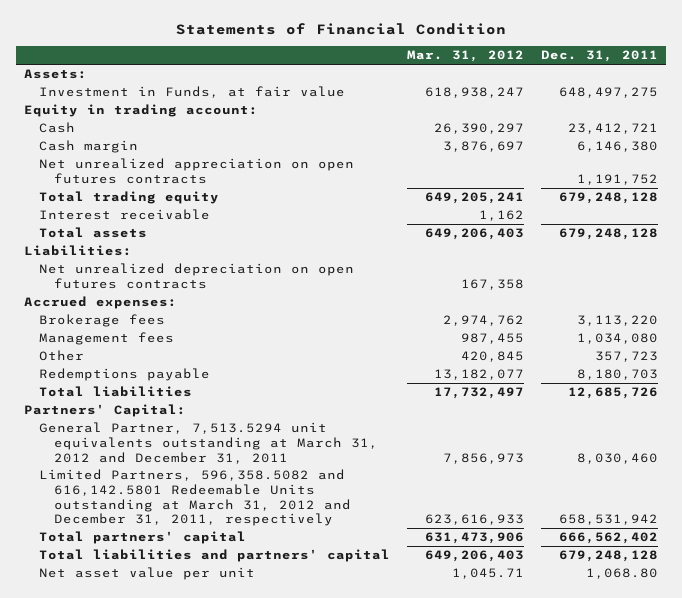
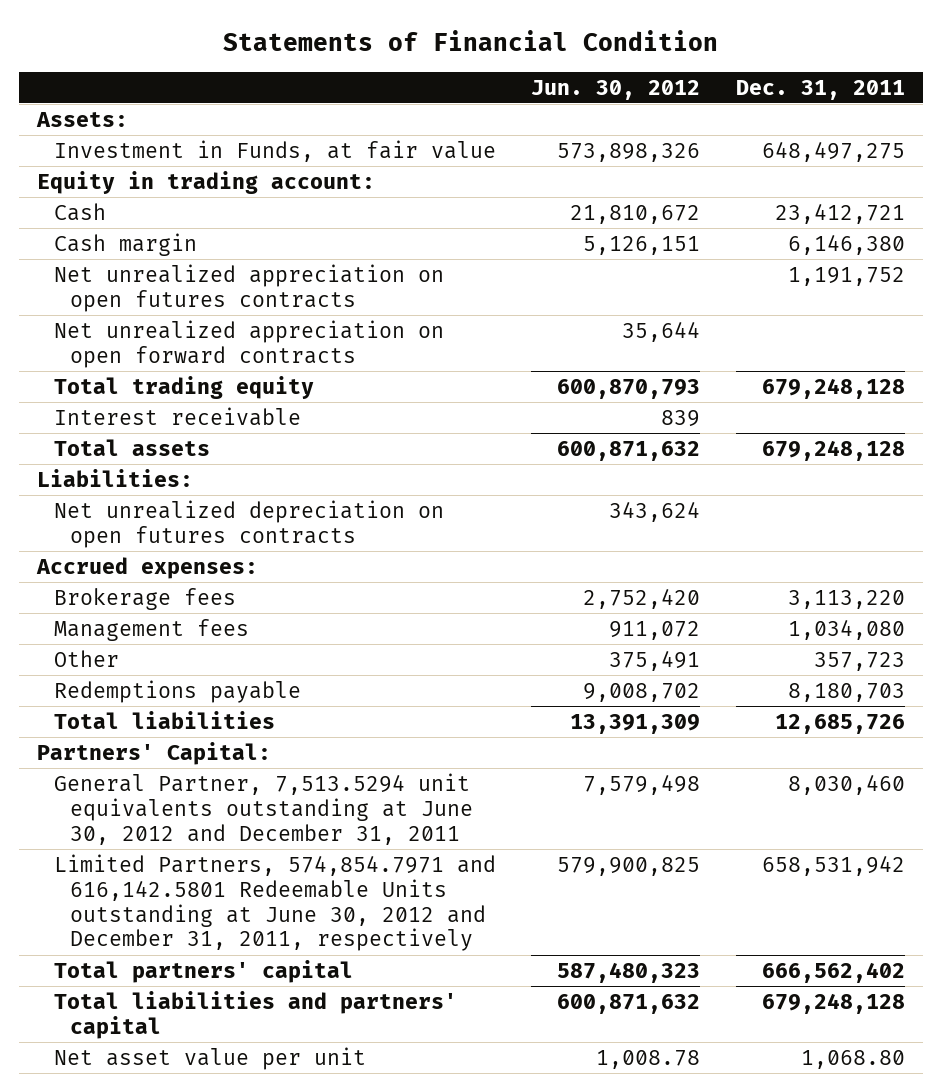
- | Mar. 31, 2012 | Dec. 31, 2011
+ | Jun. 30, 2012 | Dec. 31, 2011
+ Net unrealized appreciation on open forward contracts | 35,644 |
- General Partner, 7,513.5294 unit equivalents outstanding at March 31, 2012 and December 31, 2011 | 7,856,973 | 8,030,460
- Limited Partners, 596,358.5082 and 616,142.5801 Redeemable Units outstanding at March 31, 2012 and December 31, 2011, respectively | 623,616,933 | 658,531,942
+ General Partner, 7,513.5294 unit equivalents outstanding at June 30, 2012 and December 31, 2011 | 7,579,498 | 8,030,460
+ Limited Partners, 574,854.7971 and 616,142.5801 Redeemable Units outstanding at June 30, 2012 and December 31, 2011, respectively | 579,900,825 | 658,531,942

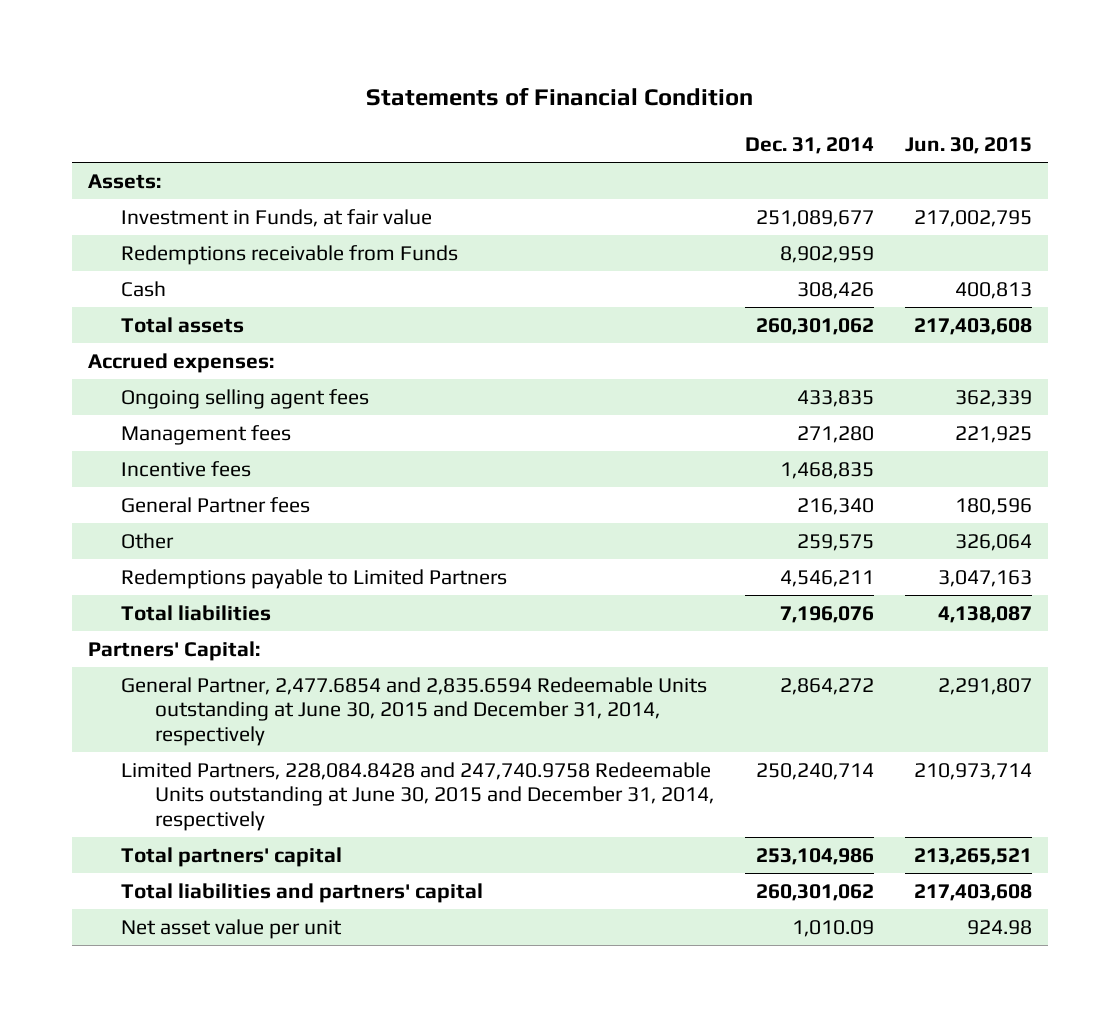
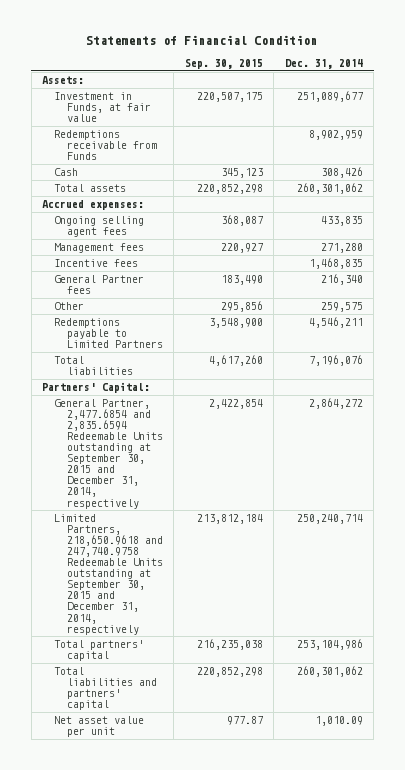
- | Dec. 31, 2014 | Jun. 30, 2015
+ | Sep. 30, 2015 | Dec. 31, 2014
- General Partner, 2,477.6854 and 2,835.6594 Redeemable Units outstanding at June 30, 2015 and December 31, 2014, respectively | 2,864,272 | 2,291,807
- Limited Partners, 228,084.8428 and 247,740.9758 Redeemable Units outstanding at June 30, 2015 and December 31, 2014, respectively | 250,240,714 | 210,973,714
+ General Partner, 2,477.6854 and 2,835.6594 Redeemable Units outstanding at September 30, 2015 and December 31, 2014, respectively | 2,422,854 | 2,864,272
+ Limited Partners, 218,650.9618 and 247,740.9758 Redeemable Units outstanding at September 30, 2015 and December 31, 2014, respectively | 213,812,184 | 250,240,714

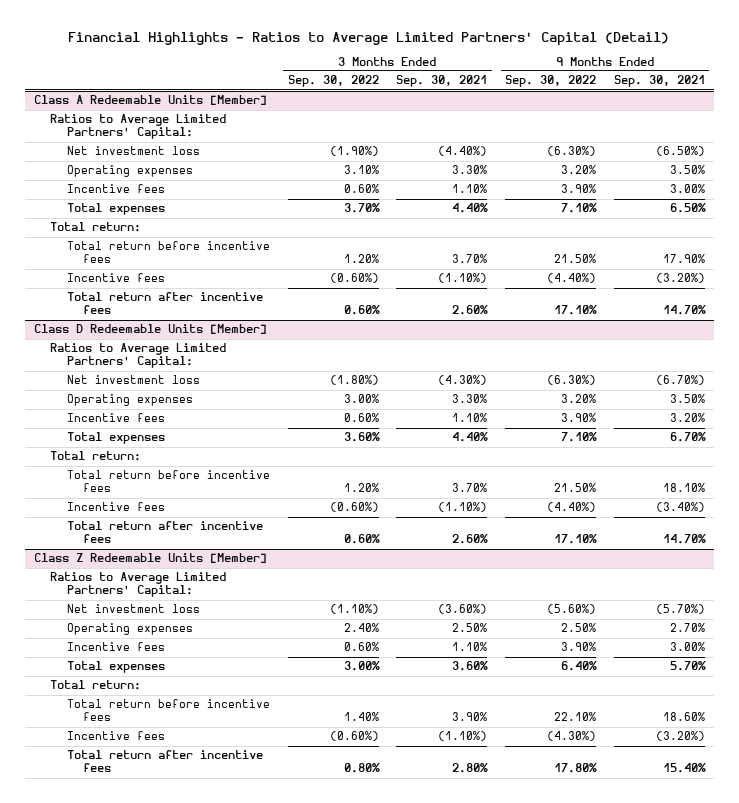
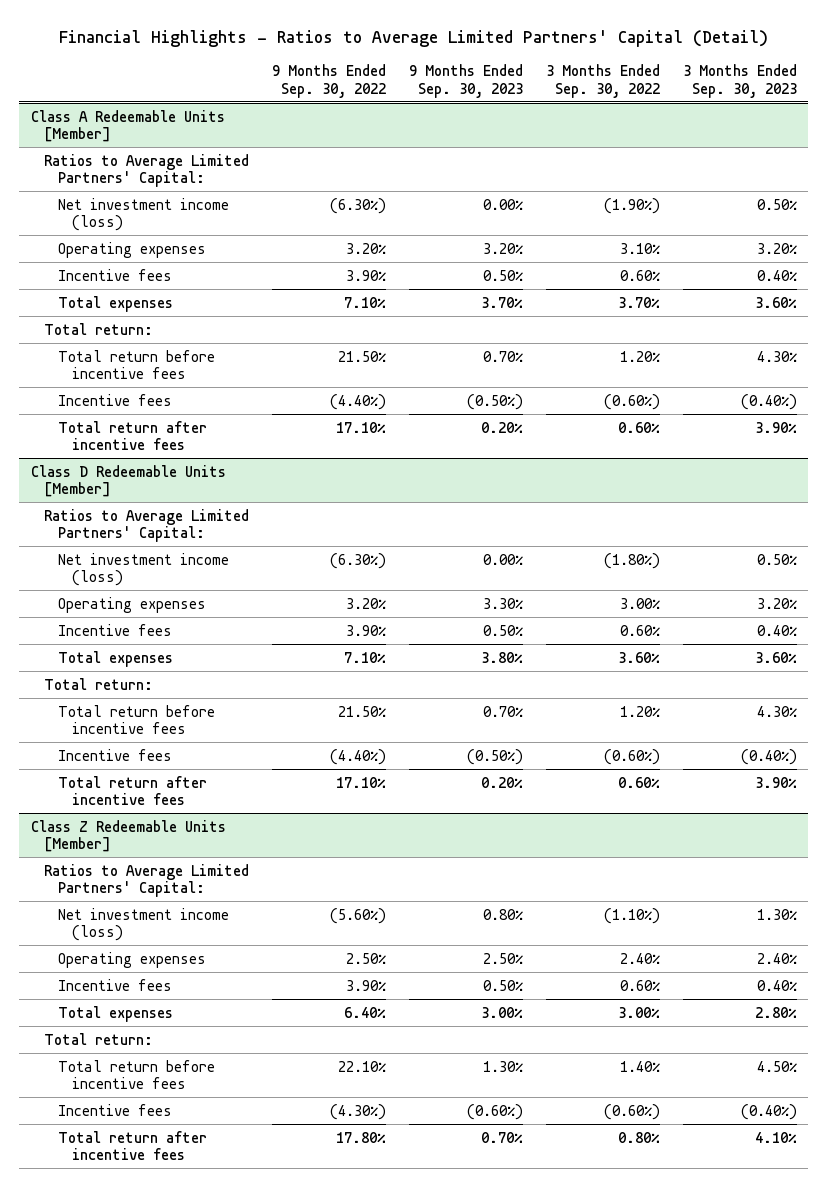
- | 3 Months Ended Sep. 30, 2022 | 3 Months Ended Sep. 30, 2021 | 9 Months Ended Sep. 30, 2022 | 9 Months Ended Sep. 30, 2021
+ | 9 Months Ended Sep. 30, 2022 | 9 Months Ended Sep. 30, 2023 | 3 Months Ended Sep. 30, 2022 | 3 Months Ended Sep. 30, 2023
@ Class A Redeemable Units [Member]
- Net investment loss | (1.90%) | (4.40%) | (6.30%) | (6.50%)
+ Net investment income (loss) | (6.30%) | 0.00% | (1.90%) | 0.50%
@ Class D Redeemable Units [Member]
- Net investment loss | (1.80%) | (4.30%) | (6.30%) | (6.70%)
+ Net investment income (loss) | (6.30%) | 0.00% | (1.80%) | 0.50%
@ Class Z Redeemable Units [Member]
- Net investment loss | (1.10%) | (3.60%) | (5.60%) | (5.70%)
+ Net investment income (loss) | (5.60%) | 0.80% | (1.10%) | 1.30%

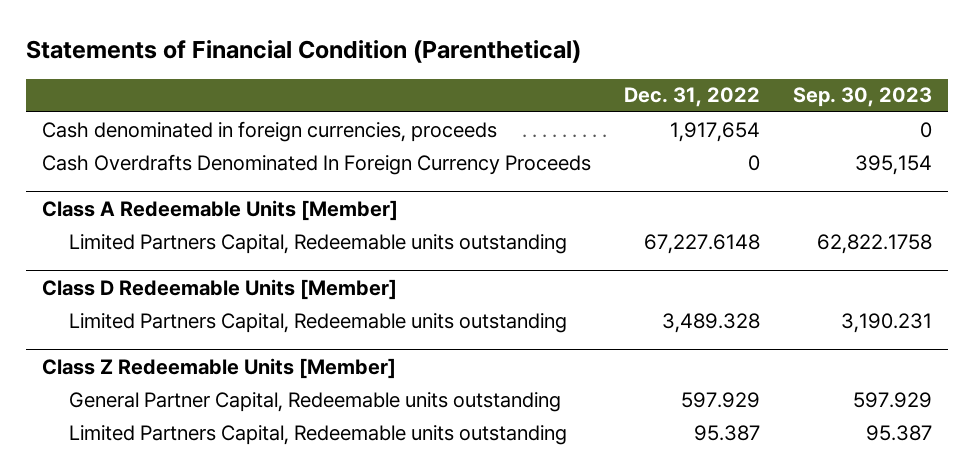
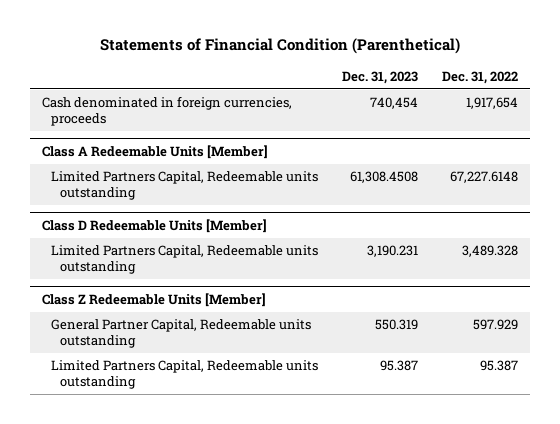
- | Dec. 31, 2022 | Sep. 30, 2023
+ | Dec. 31, 2023 | Dec. 31, 2022
- Cash Overdrafts Denominated In Foreign Currency Proceeds | 0 | 395,154

